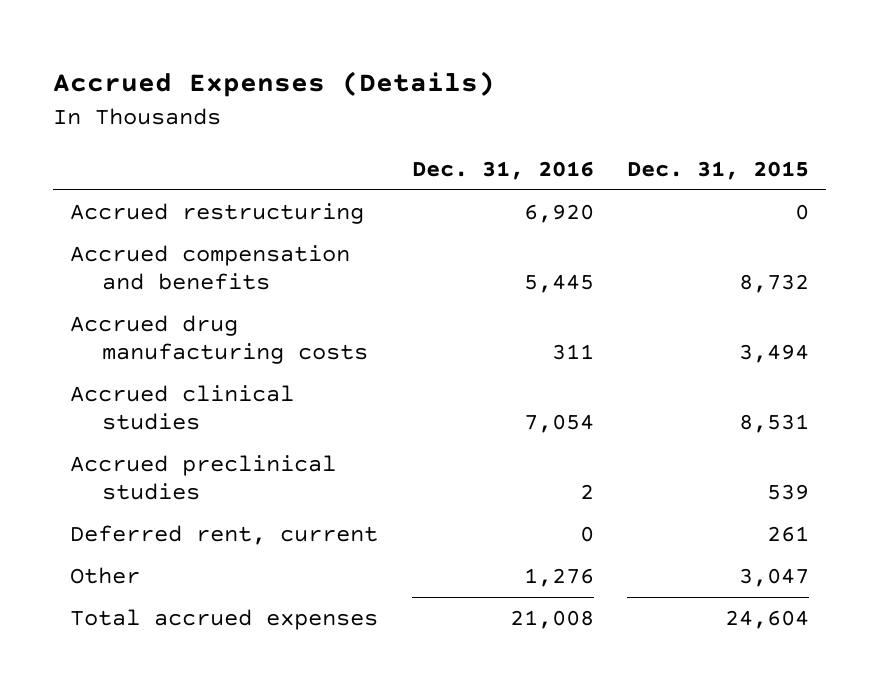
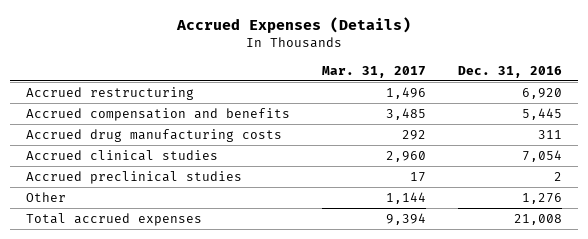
- | Dec. 31, 2016 | Dec. 31, 2015
+ | Mar. 31, 2017 | Dec. 31, 2016
- Deferred rent, current | 0 | 261

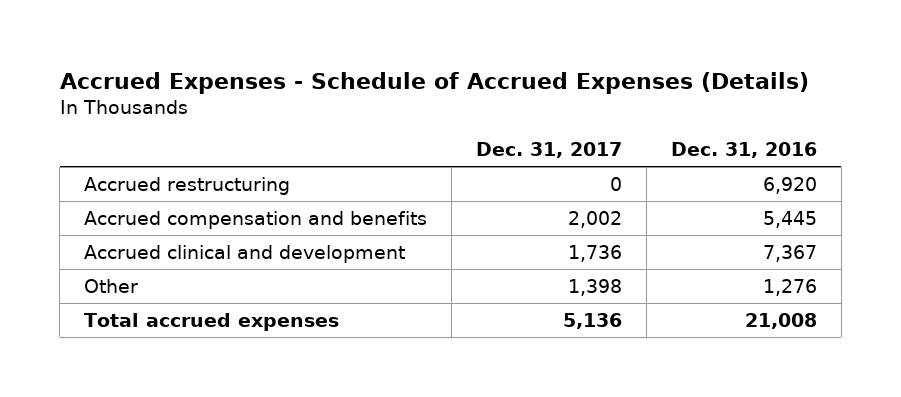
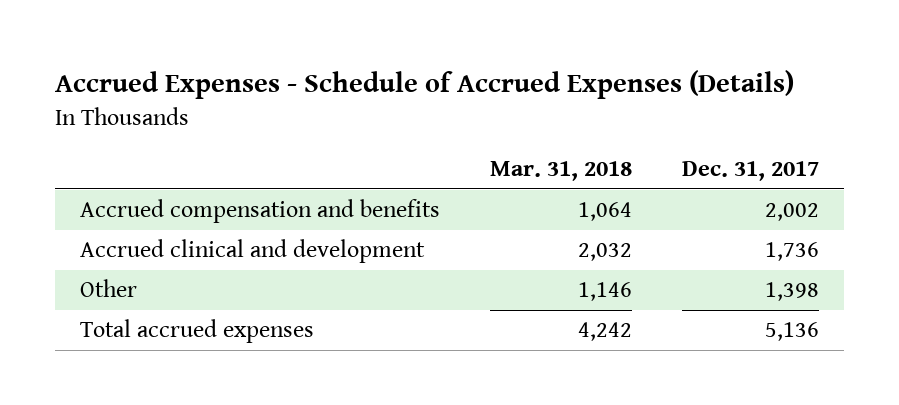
- | Dec. 31, 2017 | Dec. 31, 2016
+ | Mar. 31, 2018 | Dec. 31, 2017
- Accrued restructuring | 0 | 6,920

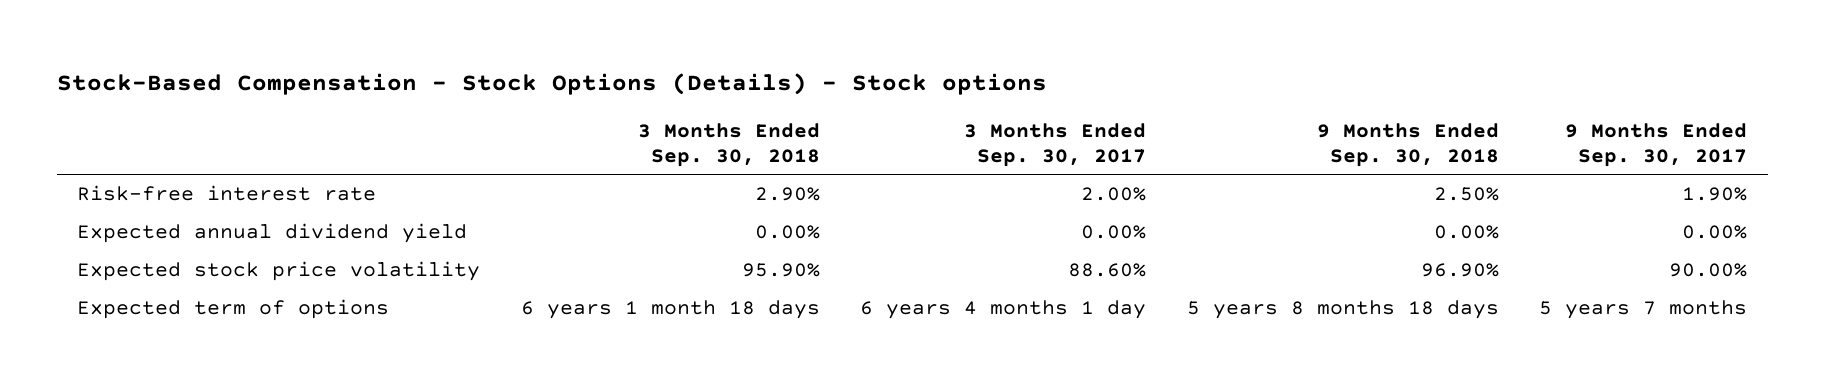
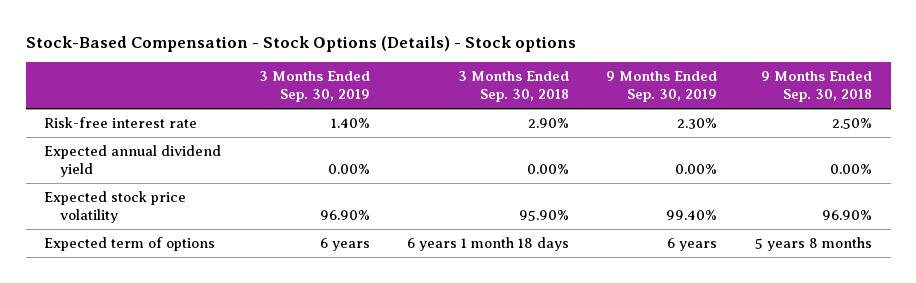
- | 3 Months Ended Sep. 30, 2018 | 3 Months Ended Sep. 30, 2017 | 9 Months Ended Sep. 30, 2018 | 9 Months Ended Sep. 30, 2017
+ | 3 Months Ended Sep. 30, 2019 | 3 Months Ended Sep. 30, 2018 | 9 Months Ended Sep. 30, 2019 | 9 Months Ended Sep. 30, 2018
- Expected term of options | 6 years 1 month 18 days | 6 years 4 months 1 day | 5 years 8 months 18 days | 5 years 7 months
+ Expected term of options | 6 years | 6 years 1 month 18 days | 6 years | 5 years 8 months

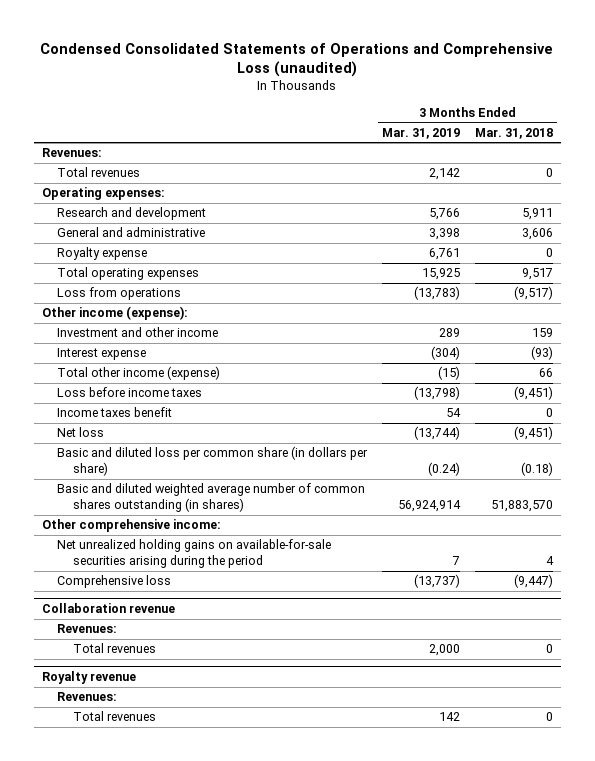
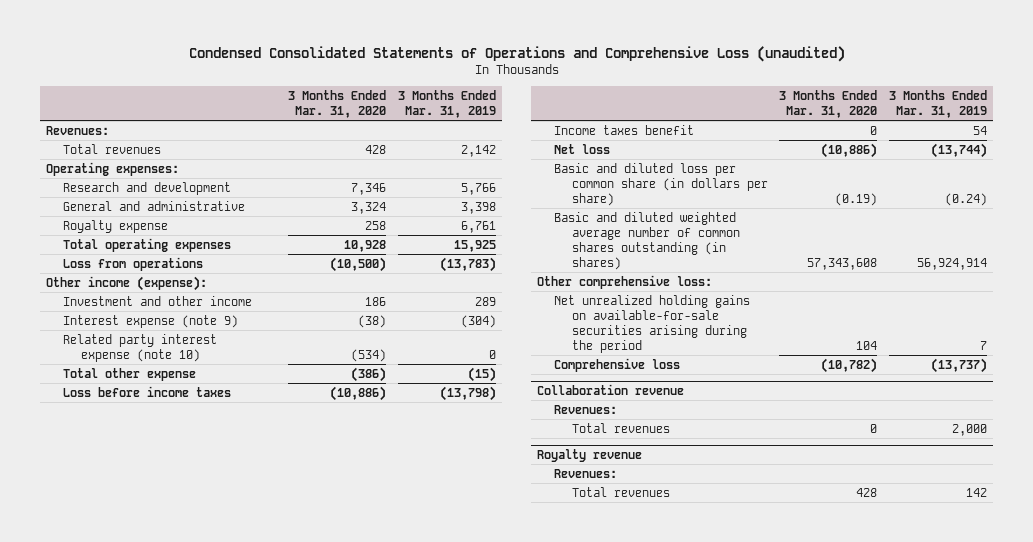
- | 3 Months Ended Mar. 31, 2019 | 3 Months Ended Mar. 31, 2018
+ | 3 Months Ended Mar. 31, 2020 | 3 Months Ended Mar. 31, 2019
- Interest expense | (304) | (93)
- Total other income (expense) | (15) | 66
+ Interest expense (note 9) | (38) | (304)
+ Related party interest expense (note 10) | (534) | 0
+ Total other expense | (386) | (15)
- Other comprehensive income:
+ Other comprehensive loss:

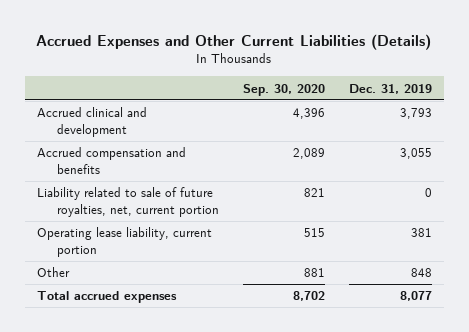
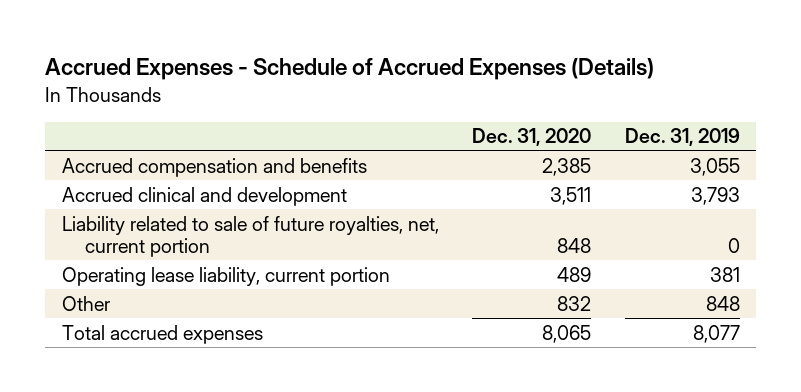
- Accrued Expenses and Other Current Liabilities (Details)
+ Accrued Expenses - Schedule of Accrued Expenses (Details)
- | Sep. 30, 2020 | Dec. 31, 2019
+ | Dec. 31, 2020 | Dec. 31, 2019
moved down: Accrued clinical and development | 3,511 | 3,793

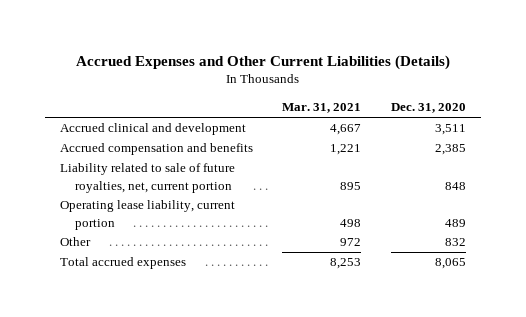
- Accrued Expenses - Schedule of Accrued Expenses (Details)
+ Accrued Expenses and Other Current Liabilities (Details)
- | Dec. 31, 2020 | Dec. 31, 2019
+ | Mar. 31, 2021 | Dec. 31, 2020
moved down: Accrued compensation and benefits | 1,221 | 2,385

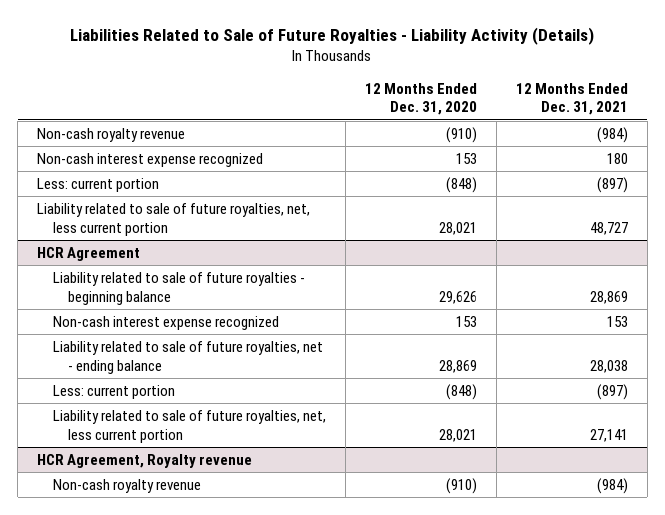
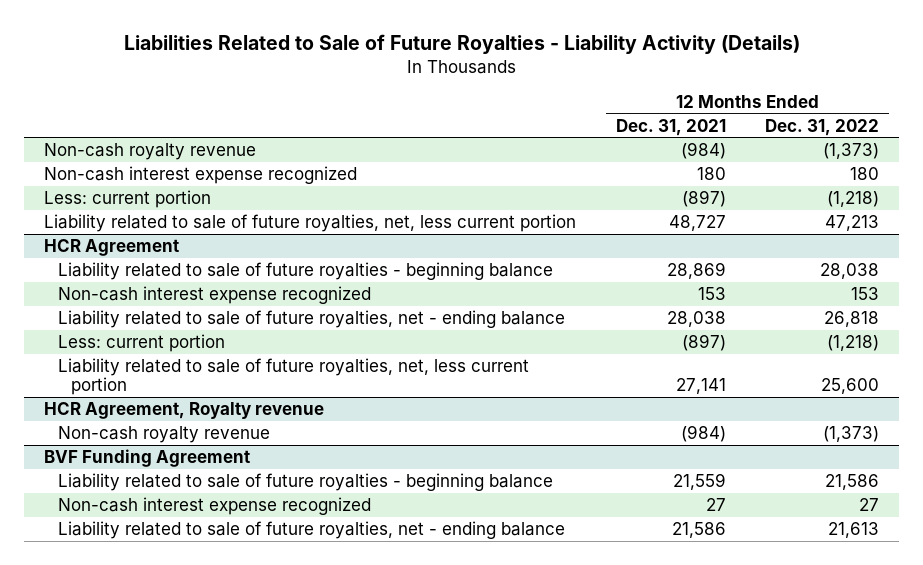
- | 12 Months Ended Dec. 31, 2020 | 12 Months Ended Dec. 31, 2021
+ | 12 Months Ended Dec. 31, 2021 | 12 Months Ended Dec. 31, 2022
+ BVF Funding Agreement
+ Liability related to sale of future royalties - beginning balance | 21,559 | 21,586
+ Non-cash interest expense recognized | 27 | 27
+ Liability related to sale of future royalties, net - ending balance | 21,586 | 21,613

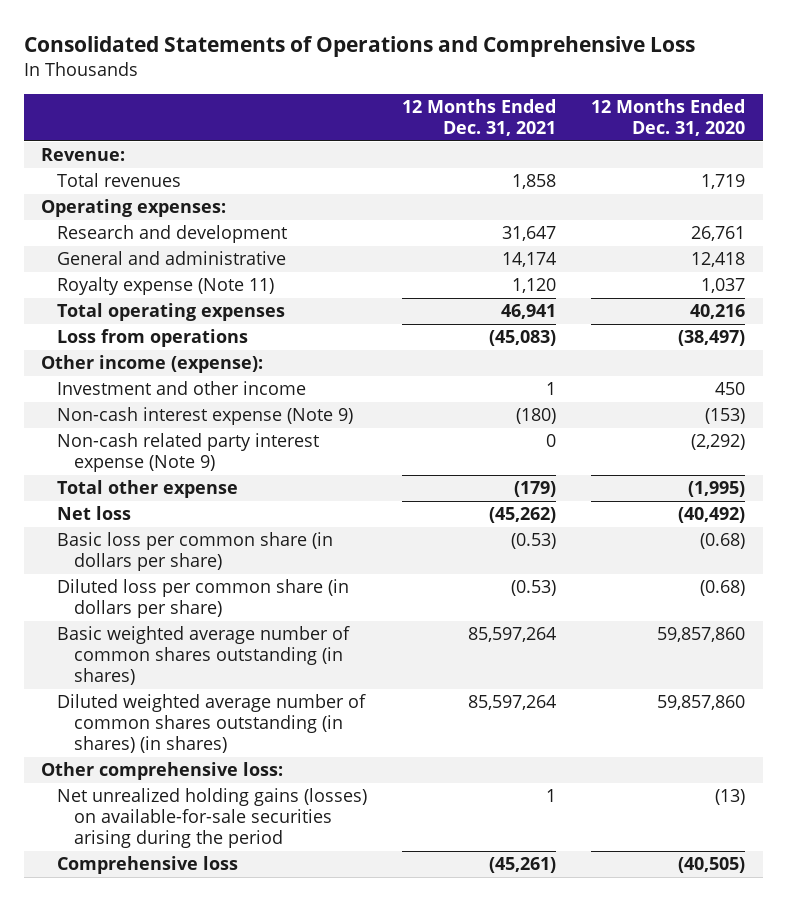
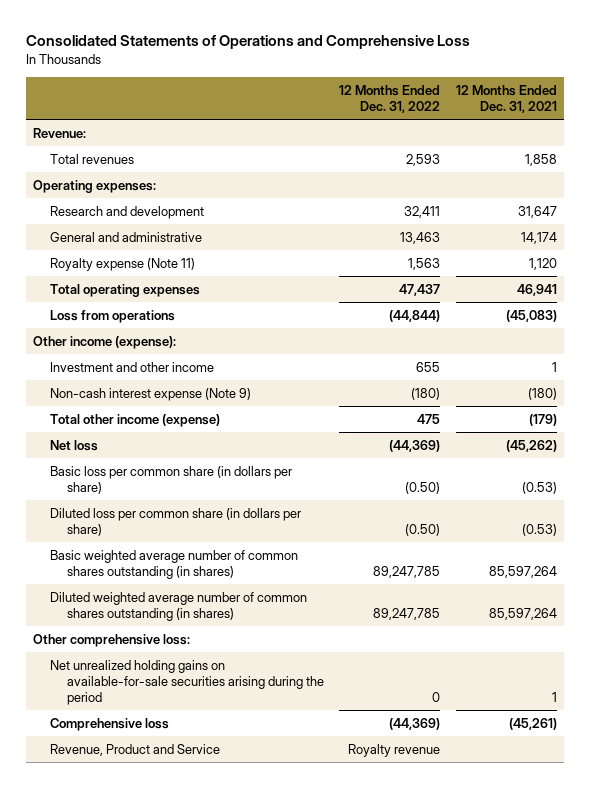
- | 12 Months Ended Dec. 31, 2021 | 12 Months Ended Dec. 31, 2020
+ | 12 Months Ended Dec. 31, 2022 | 12 Months Ended Dec. 31, 2021
- Non-cash related party interest expense (Note 9) | 0 | (2,292)
- Total other expense | (179) | (1,995)
+ Total other income (expense) | 475 | (179)
- Diluted weighted average number of common shares outstanding (in shares) (in shares) | 85,597,264 | 59,857,860
+ Diluted weighted average number of common shares outstanding (in shares) | 89,247,785 | 85,597,264
- Net unrealized holding gains (losses) on available-for-sale securities arising during the period | 1 | (13)
+ Net unrealized holding gains on available-for-sale securities arising during the period | 0 | 1
+ Revenue, Product and Service | Royalty revenue |

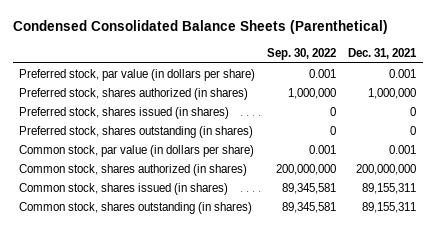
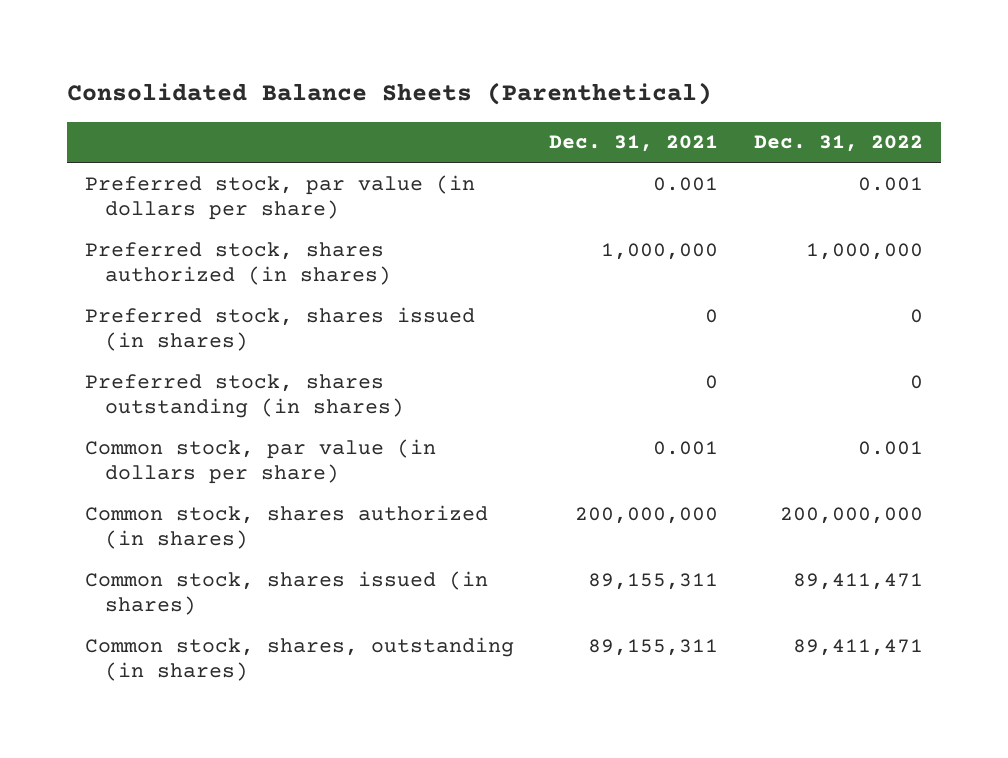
- Condensed Consolidated Balance Sheets (Parenthetical)
+ Consolidated Balance Sheets (Parenthetical)
- | Sep. 30, 2022 | Dec. 31, 2021
+ | Dec. 31, 2021 | Dec. 31, 2022
- Common stock, shares outstanding (in shares) | 89,345,581 | 89,155,311
+ Common stock, shares, outstanding (in shares) | 89,155,311 | 89,411,471

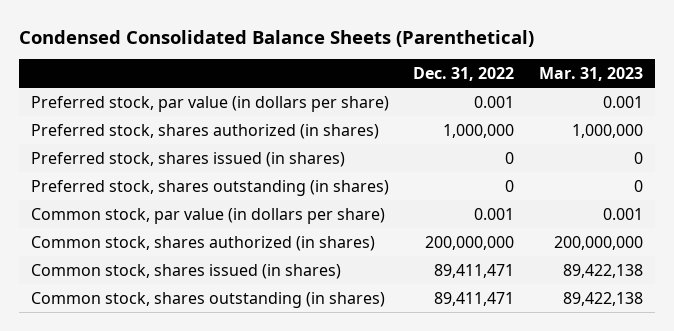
- Consolidated Balance Sheets (Parenthetical)
+ Condensed Consolidated Balance Sheets (Parenthetical)
- | Dec. 31, 2021 | Dec. 31, 2022
+ | Dec. 31, 2022 | Mar. 31, 2023
- Common stock, shares, outstanding (in shares) | 89,155,311 | 89,411,471
+ Common stock, shares outstanding (in shares) | 89,411,471 | 89,422,138

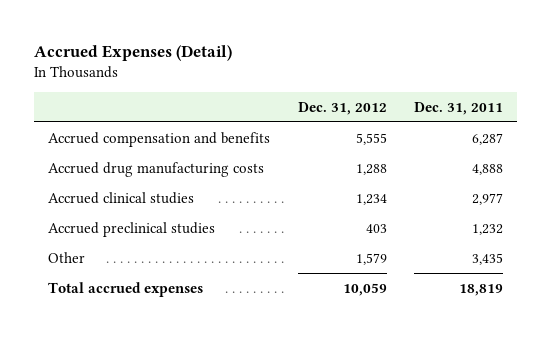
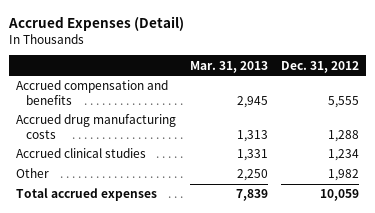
- | Dec. 31, 2012 | Dec. 31, 2011
+ | Mar. 31, 2013 | Dec. 31, 2012
- Accrued preclinical studies | 403 | 1,232
- Other | 1,579 | 3,435
+ Other | 2,250 | 1,982

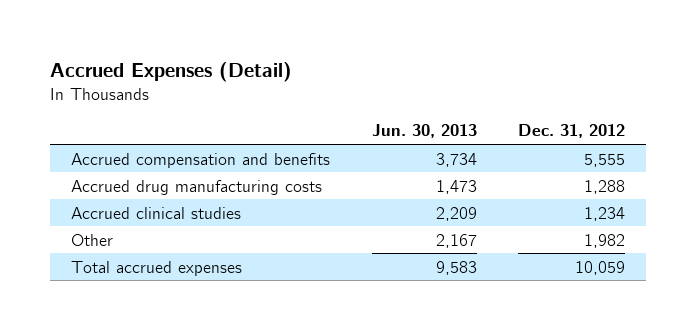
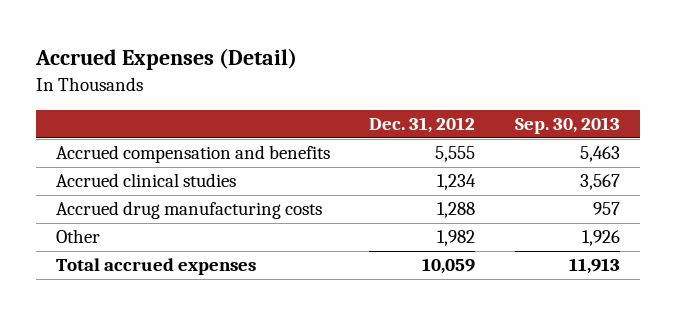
- | Jun. 30, 2013 | Dec. 31, 2012
+ | Dec. 31, 2012 | Sep. 30, 2013
moved down: Accrued drug manufacturing costs | 1,288 | 957

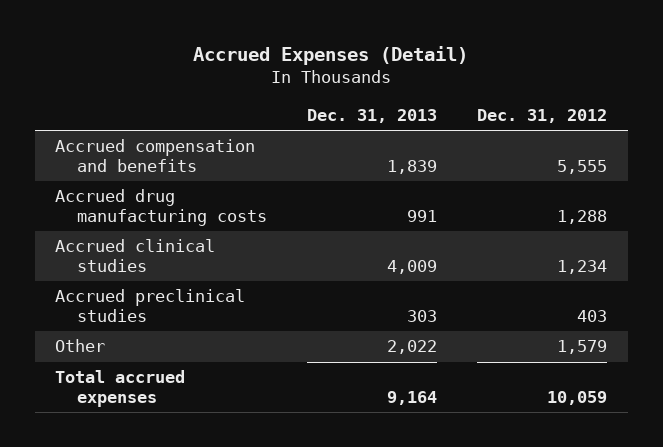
- | Dec. 31, 2012 | Sep. 30, 2013
+ | Dec. 31, 2013 | Dec. 31, 2012
- Other | 1,982 | 1,926
moved down: Accrued clinical studies | 4,009 | 1,234
+ Accrued preclinical studies | 303 | 403
+ Other | 2,022 | 1,579

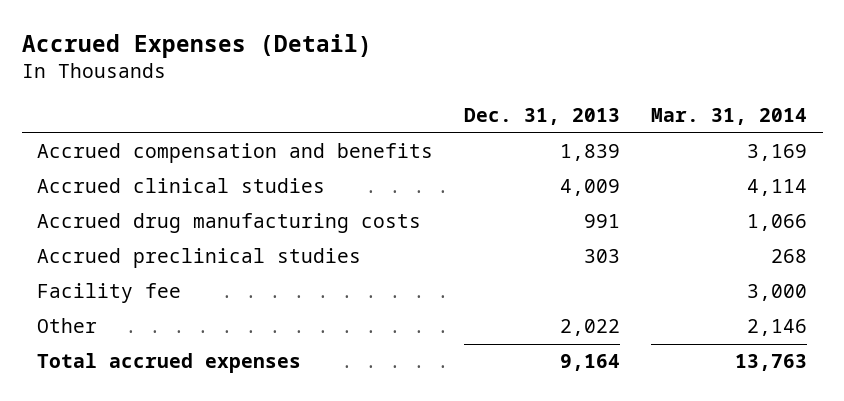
- | Dec. 31, 2013 | Dec. 31, 2012
+ | Dec. 31, 2013 | Mar. 31, 2014
moved down: Accrued drug manufacturing costs | 991 | 1,066
+ Facility fee | | 3,000

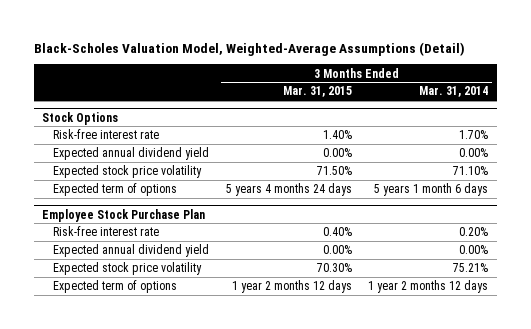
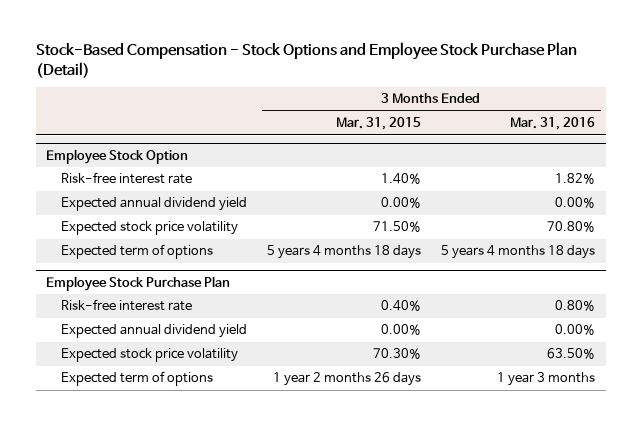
- Black-Scholes Valuation Model, Weighted-Average Assumptions (Detail)
+ Stock-Based Compensation - Stock Options and Employee Stock Purchase Plan (Detail)
- | 3 Months Ended Mar. 31, 2015 | 3 Months Ended Mar. 31, 2014
+ | 3 Months Ended Mar. 31, 2015 | 3 Months Ended Mar. 31, 2016
- Stock Options
+ Employee Stock Option
- Expected term of options | 5 years 4 months 24 days | 5 years 1 month 6 days
+ Expected term of options | 5 years 4 months 18 days | 5 years 4 months 18 days
@ Employee Stock Purchase Plan
- Expected term of options | 1 year 2 months 12 days | 1 year 2 months 12 days
+ Expected term of options | 1 year 2 months 26 days | 1 year 3 months

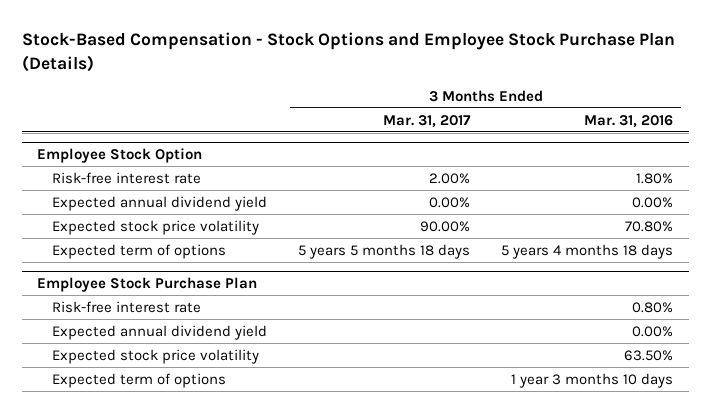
- Stock-Based Compensation - Stock Options and Employee Stock Purchase Plan (Detail)
+ Stock-Based Compensation - Stock Options and Employee Stock Purchase Plan (Details)
- | 3 Months Ended Mar. 31, 2015 | 3 Months Ended Mar. 31, 2016
+ | 3 Months Ended Mar. 31, 2017 | 3 Months Ended Mar. 31, 2016
@ Employee Stock Option
- Risk-free interest rate | 1.40% | 1.82%
+ Risk-free interest rate | 2.00% | 1.80%
@ Employee Stock Purchase Plan
- Expected term of options | 1 year 2 months 26 days | 1 year 3 months
+ Expected term of options | | 1 year 3 months 10 days

